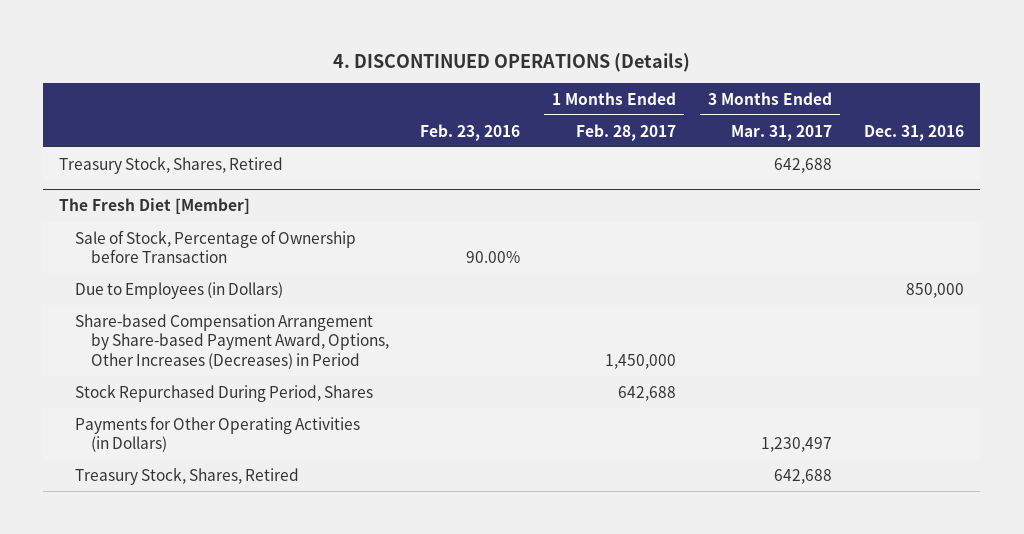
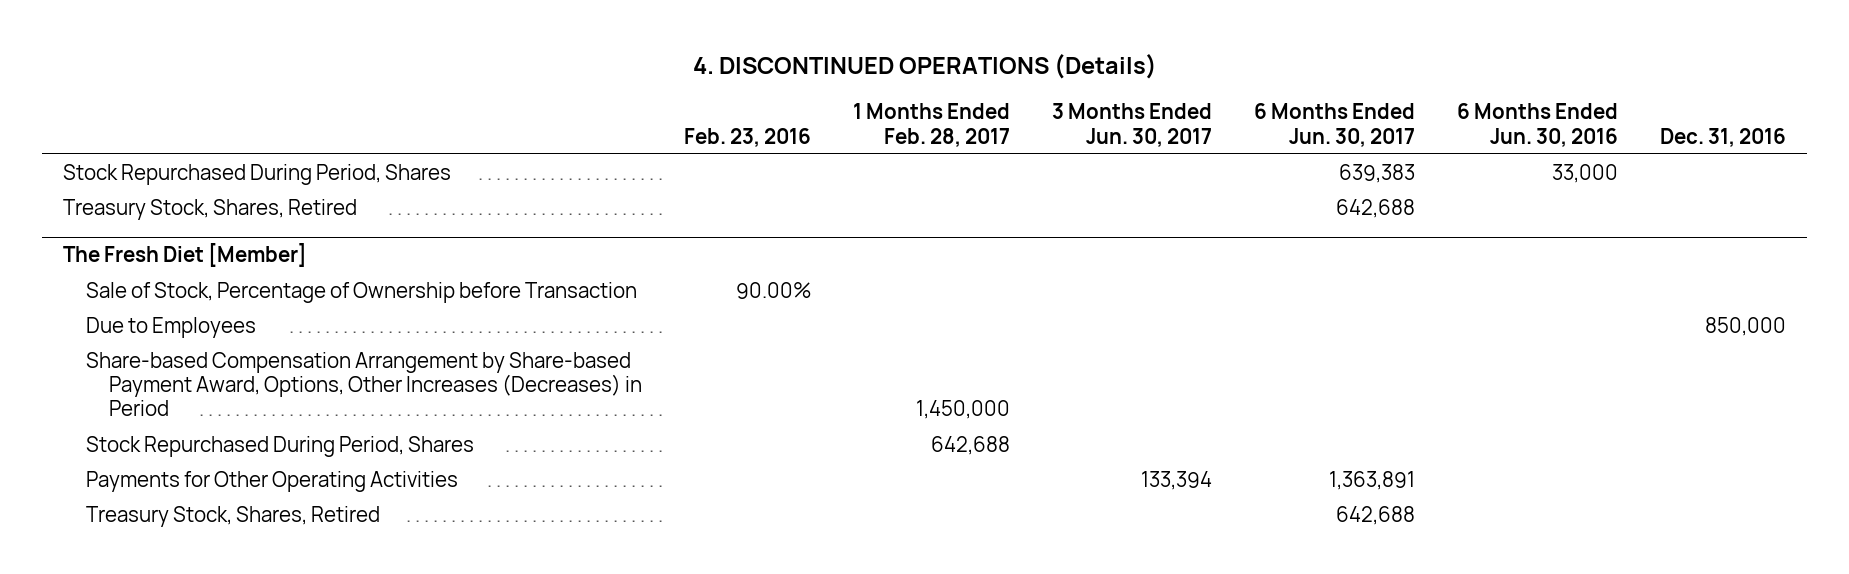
- | Feb. 23, 2016 | 1 Months Ended Feb. 28, 2017 | 3 Months Ended Mar. 31, 2017 | Dec. 31, 2016
+ | Feb. 23, 2016 | 1 Months Ended Feb. 28, 2017 | 3 Months Ended Jun. 30, 2017 | 6 Months Ended Jun. 30, 2017 | 6 Months Ended Jun. 30, 2016 | Dec. 31, 2016
+ Stock Repurchased During Period, Shares | | | | 639,383 | 33,000 |
@ The Fresh Diet [Member]
- Due to Employees (in Dollars) | | | | 850,000
+ Due to Employees | | | | | | 850,000
- Payments for Other Operating Activities (in Dollars) | | | 1,230,497 |
+ Payments for Other Operating Activities | | | 133,394 | 1,363,891 | |

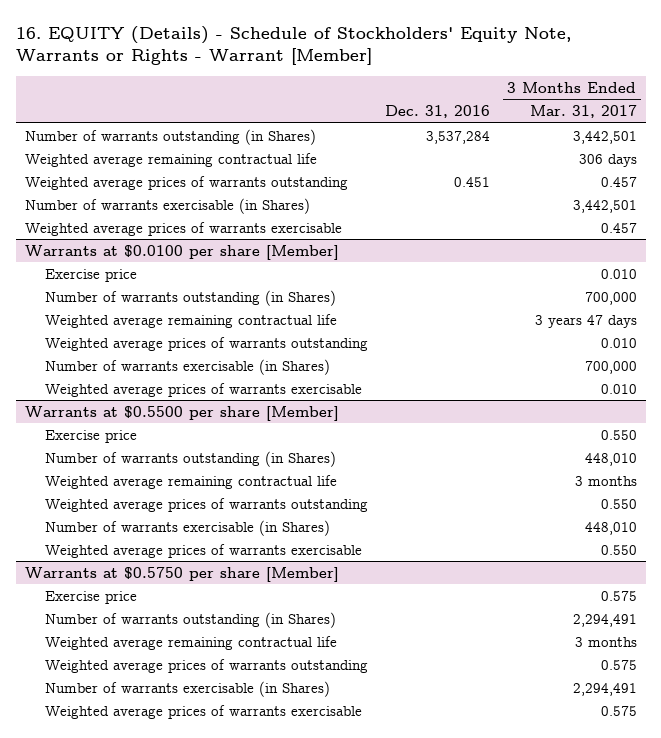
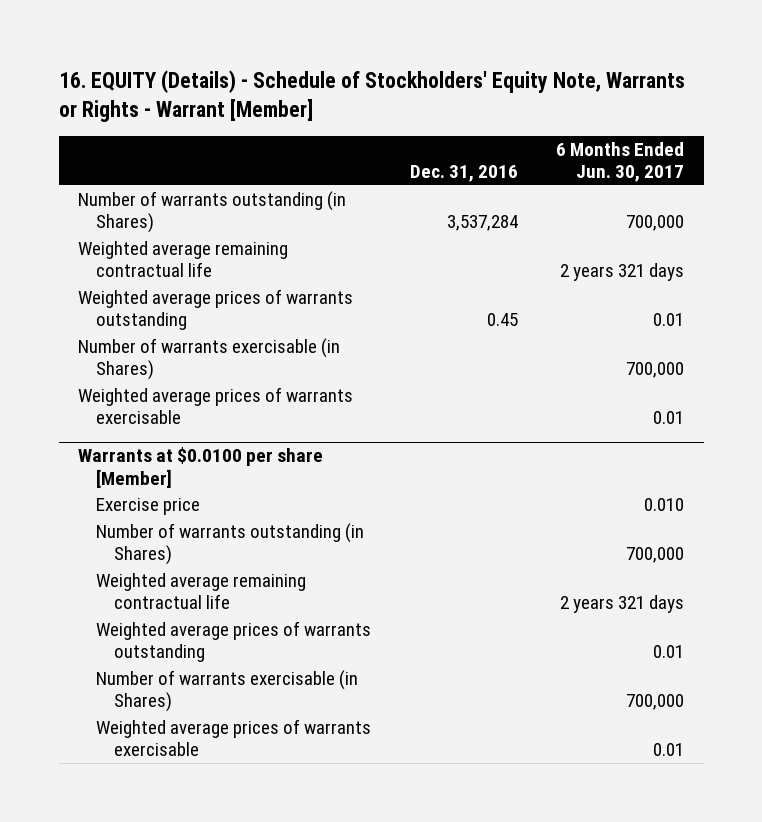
- | Dec. 31, 2016 | 3 Months Ended Mar. 31, 2017
+ | Dec. 31, 2016 | 6 Months Ended Jun. 30, 2017
- Weighted average prices of warrants outstanding | 0.451 | 0.457
+ Weighted average prices of warrants outstanding | 0.45 | 0.01
- Warrants at $0.5500 per share [Member]
- Exercise price | | 0.550
- Number of warrants outstanding (in Shares) | | 448,010
- Weighted average remaining contractual life | | 3 months
- Weighted average prices of warrants outstanding | | 0.550
- Number of warrants exercisable (in Shares) | | 448,010
- Weighted average prices of warrants exercisable | | 0.550
- Warrants at $0.5750 per share [Member]
- Exercise price | | 0.575
- Number of warrants outstanding (in Shares) | | 2,294,491
- Weighted average remaining contractual life | | 3 months
- Weighted average prices of warrants outstanding | | 0.575
- Number of warrants exercisable (in Shares) | | 2,294,491
- Weighted average prices of warrants exercisable | | 0.575

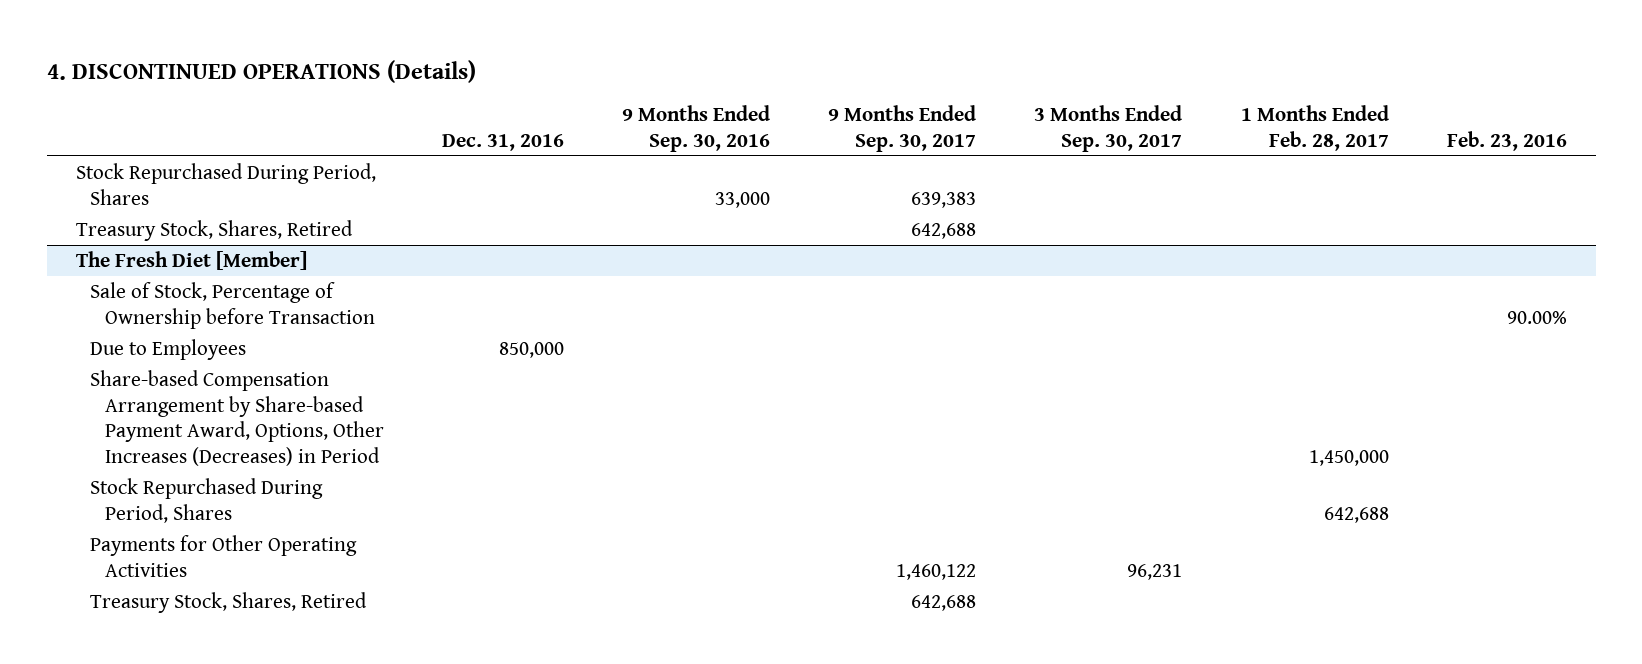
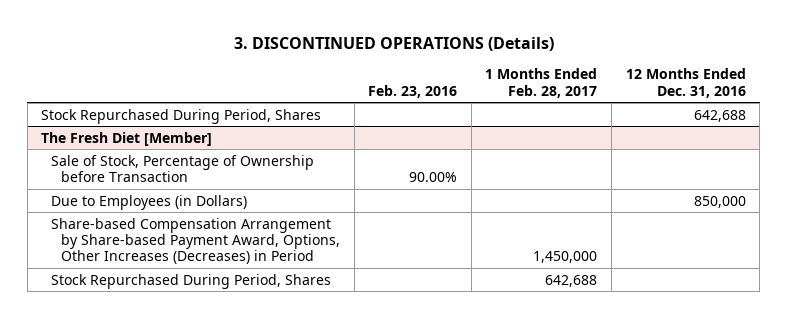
- 4. DISCONTINUED OPERATIONS (Details)
+ 3. DISCONTINUED OPERATIONS (Details)
- | Dec. 31, 2016 | 9 Months Ended Sep. 30, 2016 | 9 Months Ended Sep. 30, 2017 | 3 Months Ended Sep. 30, 2017 | 1 Months Ended Feb. 28, 2017 | Feb. 23, 2016
+ | Feb. 23, 2016 | 1 Months Ended Feb. 28, 2017 | 12 Months Ended Dec. 31, 2016
- Treasury Stock, Shares, Retired | | | 642,688 | | |
@ The Fresh Diet [Member]
- Due to Employees | 850,000 | | | | |
+ Due to Employees (in Dollars) | | | 850,000
- Payments for Other Operating Activities | | | 1,460,122 | 96,231 | |
- Treasury Stock, Shares, Retired | | | 642,688 | | |

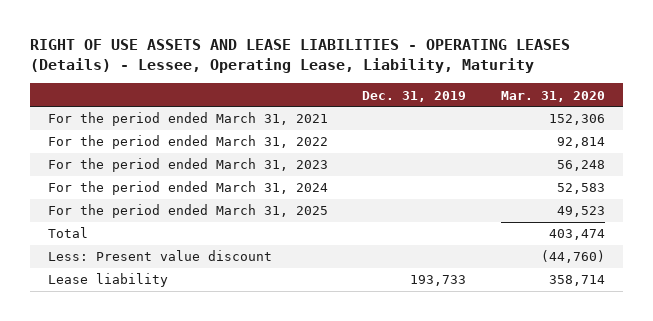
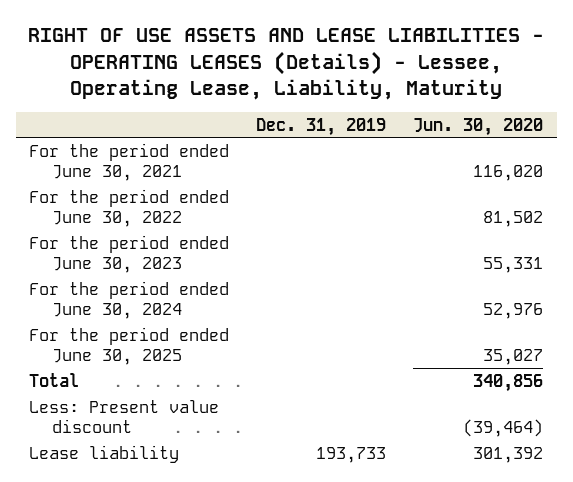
- | Dec. 31, 2019 | Mar. 31, 2020
+ | Dec. 31, 2019 | Jun. 30, 2020
- For the period ended March 31, 2021 | | 152,306
- For the period ended March 31, 2022 | | 92,814
- For the period ended March 31, 2023 | | 56,248
- For the period ended March 31, 2024 | | 52,583
- For the period ended March 31, 2025 | | 49,523
+ For the period ended June 30, 2021 | | 116,020
+ For the period ended June 30, 2022 | | 81,502
+ For the period ended June 30, 2023 | | 55,331
+ For the period ended June 30, 2024 | | 52,976
+ For the period ended June 30, 2025 | | 35,027

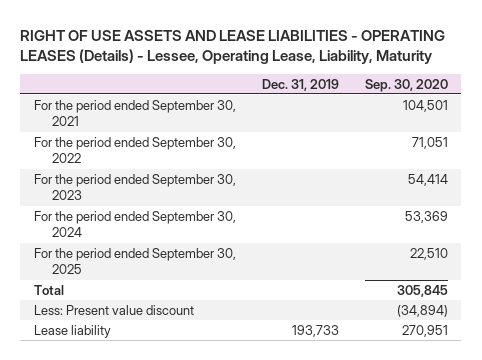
- | Dec. 31, 2019 | Jun. 30, 2020
+ | Dec. 31, 2019 | Sep. 30, 2020
- For the period ended June 30, 2021 | | 116,020
- For the period ended June 30, 2022 | | 81,502
- For the period ended June 30, 2023 | | 55,331
- For the period ended June 30, 2024 | | 52,976
- For the period ended June 30, 2025 | | 35,027
+ For the period ended September 30, 2021 | | 104,501
+ For the period ended September 30, 2022 | | 71,051
+ For the period ended September 30, 2023 | | 54,414
+ For the period ended September 30, 2024 | | 53,369
+ For the period ended September 30, 2025 | | 22,510

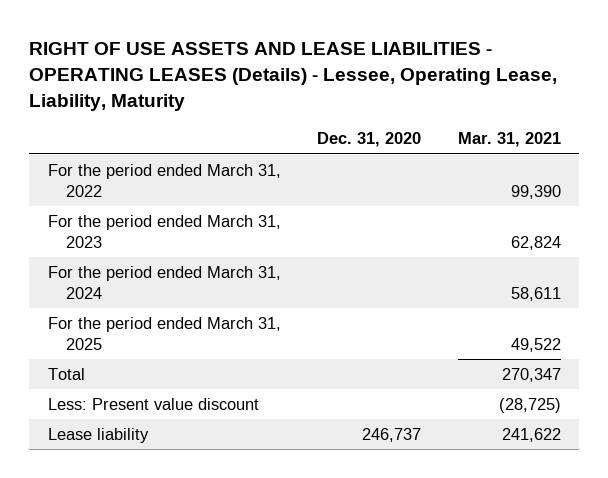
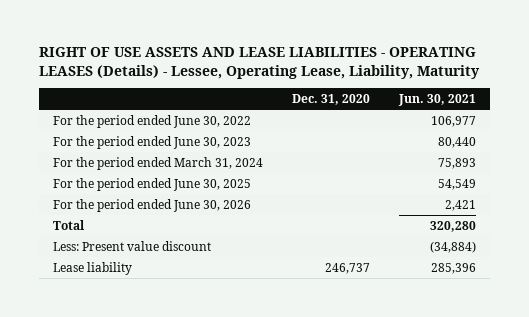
- | Dec. 31, 2020 | Mar. 31, 2021
+ | Dec. 31, 2020 | Jun. 30, 2021
- For the period ended March 31, 2022 | | 99,390
- For the period ended March 31, 2023 | | 62,824
+ For the period ended June 30, 2022 | | 106,977
+ For the period ended June 30, 2023 | | 80,440
- For the period ended March 31, 2025 | | 49,522
+ For the period ended June 30, 2025 | | 54,549
+ For the period ended June 30, 2026 | | 2,421

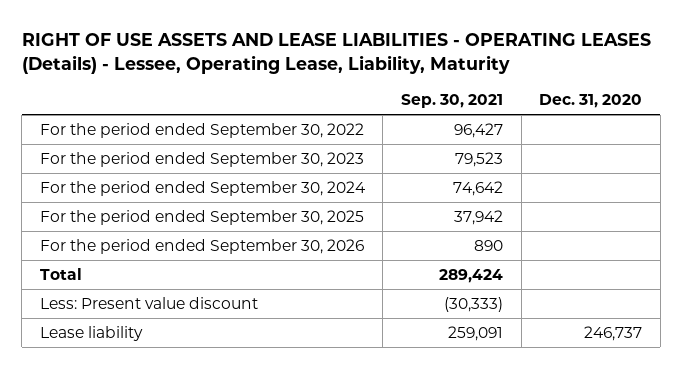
- | Dec. 31, 2020 | Jun. 30, 2021
+ | Sep. 30, 2021 | Dec. 31, 2020
- For the period ended June 30, 2022 | | 106,977
- For the period ended June 30, 2023 | | 80,440
- For the period ended March 31, 2024 | | 75,893
- For the period ended June 30, 2025 | | 54,549
- For the period ended June 30, 2026 | | 2,421
+ For the period ended September 30, 2022 | 96,427 |
+ For the period ended September 30, 2023 | 79,523 |
+ For the period ended September 30, 2024 | 74,642 |
+ For the period ended September 30, 2025 | 37,942 |
+ For the period ended September 30, 2026 | 890 |

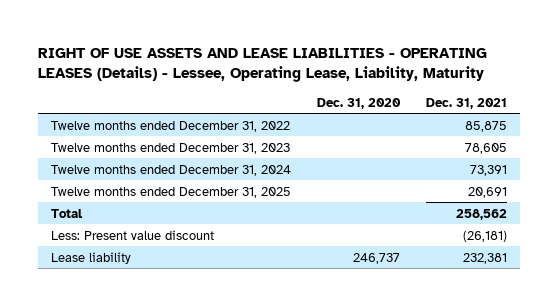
- | Sep. 30, 2021 | Dec. 31, 2020
+ | Dec. 31, 2020 | Dec. 31, 2021
- For the period ended September 30, 2022 | 96,427 |
- For the period ended September 30, 2023 | 79,523 |
- For the period ended September 30, 2024 | 74,642 |
- For the period ended September 30, 2025 | 37,942 |
- For the period ended September 30, 2026 | 890 |
+ Twelve months ended December 31, 2022 | | 85,875
+ Twelve months ended December 31, 2023 | | 78,605
+ Twelve months ended December 31, 2024 | | 73,391
+ Twelve months ended December 31, 2025 | | 20,691

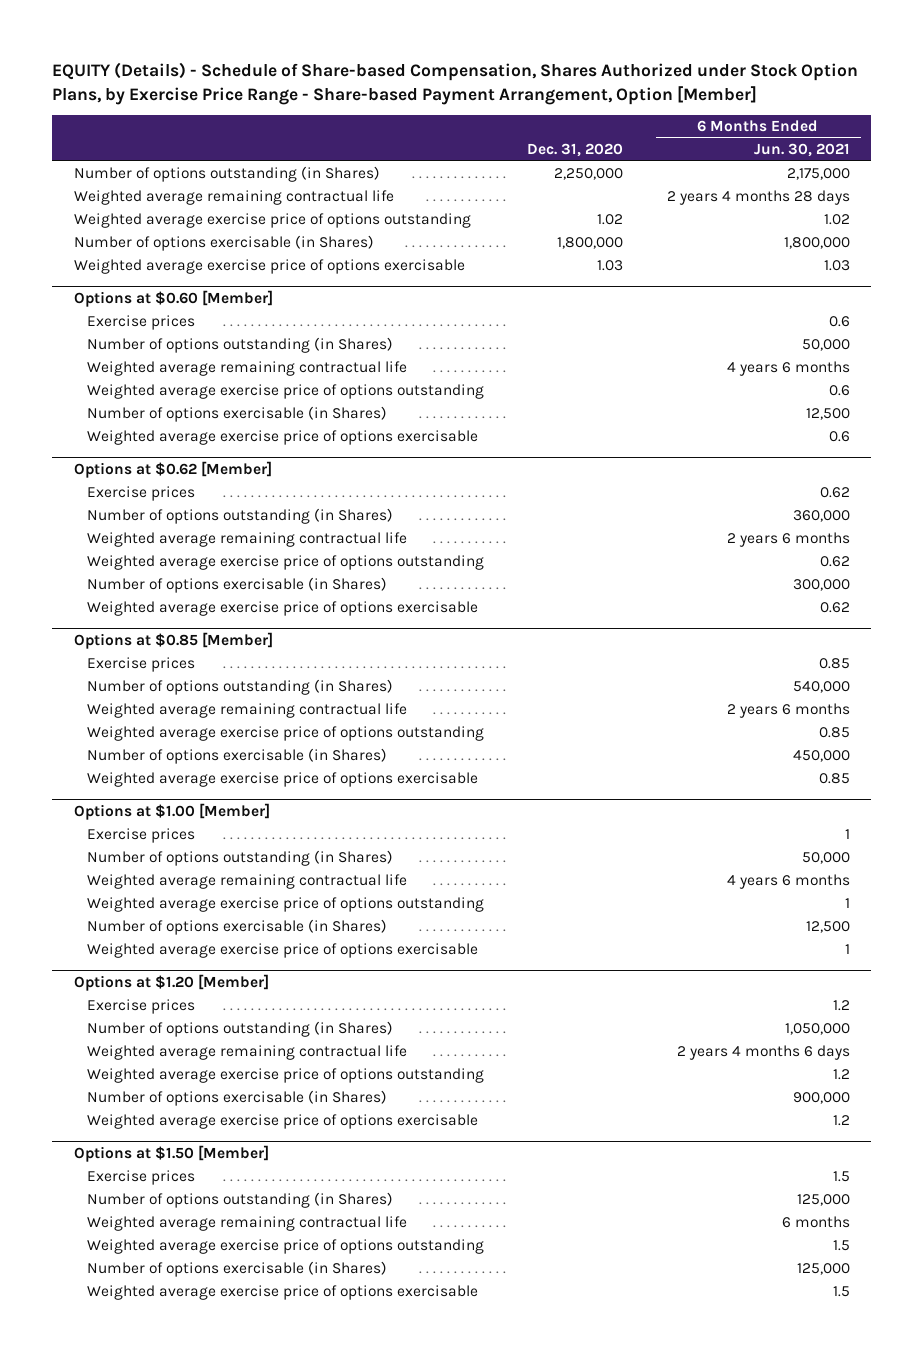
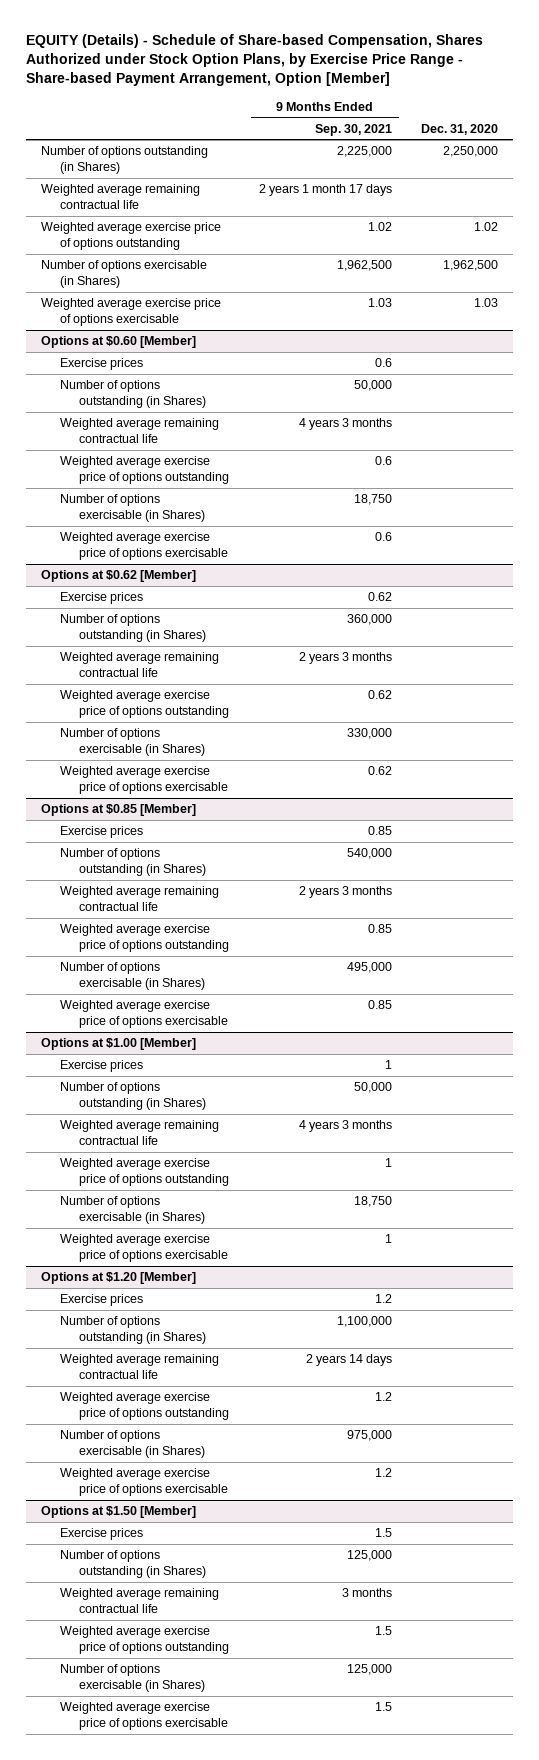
- | Dec. 31, 2020 | 6 Months Ended Jun. 30, 2021
+ | 9 Months Ended Sep. 30, 2021 | Dec. 31, 2020
- Number of options exercisable (in Shares) | 1,800,000 | 1,800,000
+ Number of options exercisable (in Shares) | 1,962,500 | 1,962,500

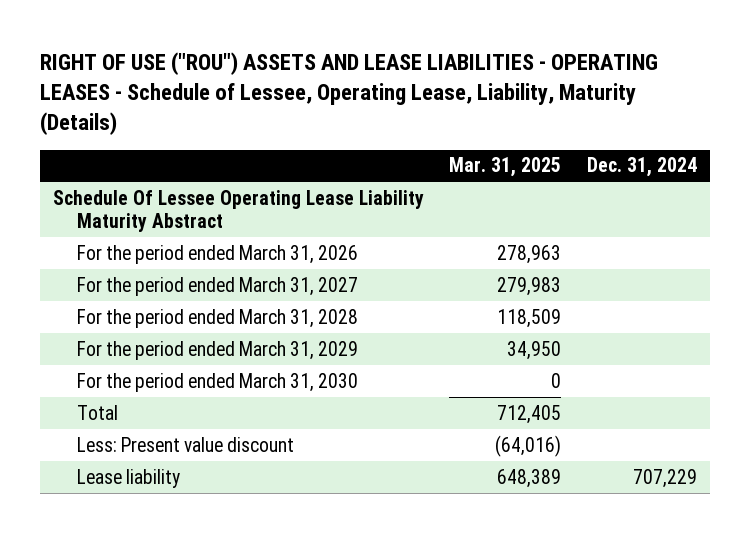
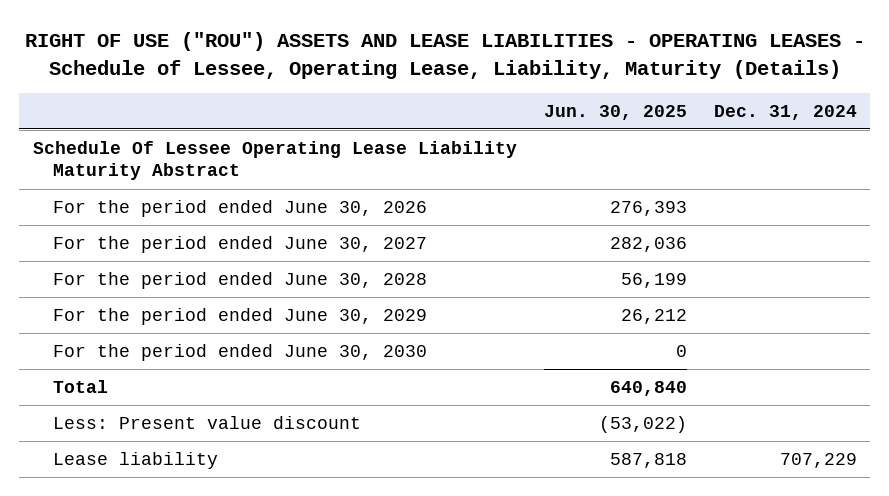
- | Mar. 31, 2025 | Dec. 31, 2024
+ | Jun. 30, 2025 | Dec. 31, 2024
- For the period ended March 31, 2026 | 278,963 |
- For the period ended March 31, 2027 | 279,983 |
- For the period ended March 31, 2028 | 118,509 |
- For the period ended March 31, 2029 | 34,950 |
- For the period ended March 31, 2030 | 0 |
+ For the period ended June 30, 2026 | 276,393 |
+ For the period ended June 30, 2027 | 282,036 |
+ For the period ended June 30, 2028 | 56,199 |
+ For the period ended June 30, 2029 | 26,212 |
+ For the period ended June 30, 2030 | 0 |

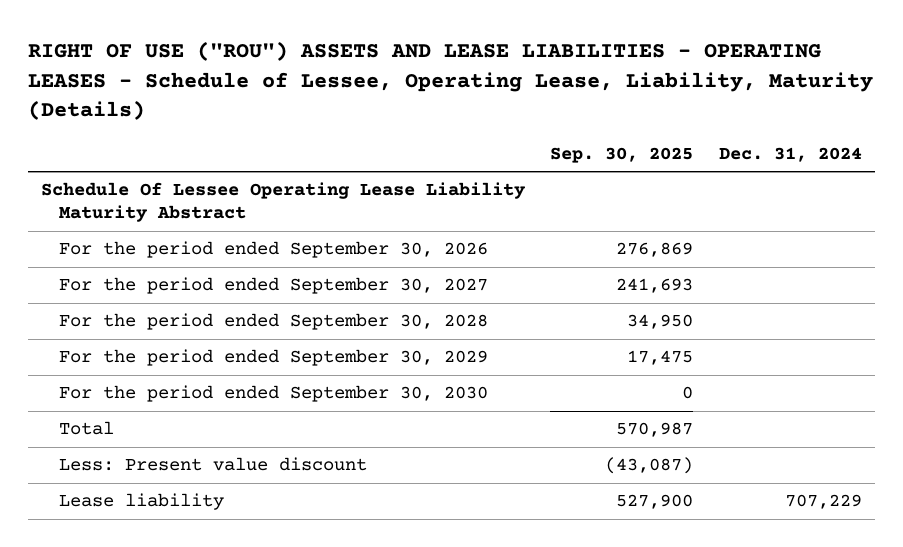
- | Jun. 30, 2025 | Dec. 31, 2024
+ | Sep. 30, 2025 | Dec. 31, 2024
- For the period ended June 30, 2026 | 276,393 |
- For the period ended June 30, 2027 | 282,036 |
- For the period ended June 30, 2028 | 56,199 |
- For the period ended June 30, 2029 | 26,212 |
- For the period ended June 30, 2030 | 0 |
+ For the period ended September 30, 2026 | 276,869 |
+ For the period ended September 30, 2027 | 241,693 |
+ For the period ended September 30, 2028 | 34,950 |
+ For the period ended September 30, 2029 | 17,475 |
+ For the period ended September 30, 2030 | 0 |

